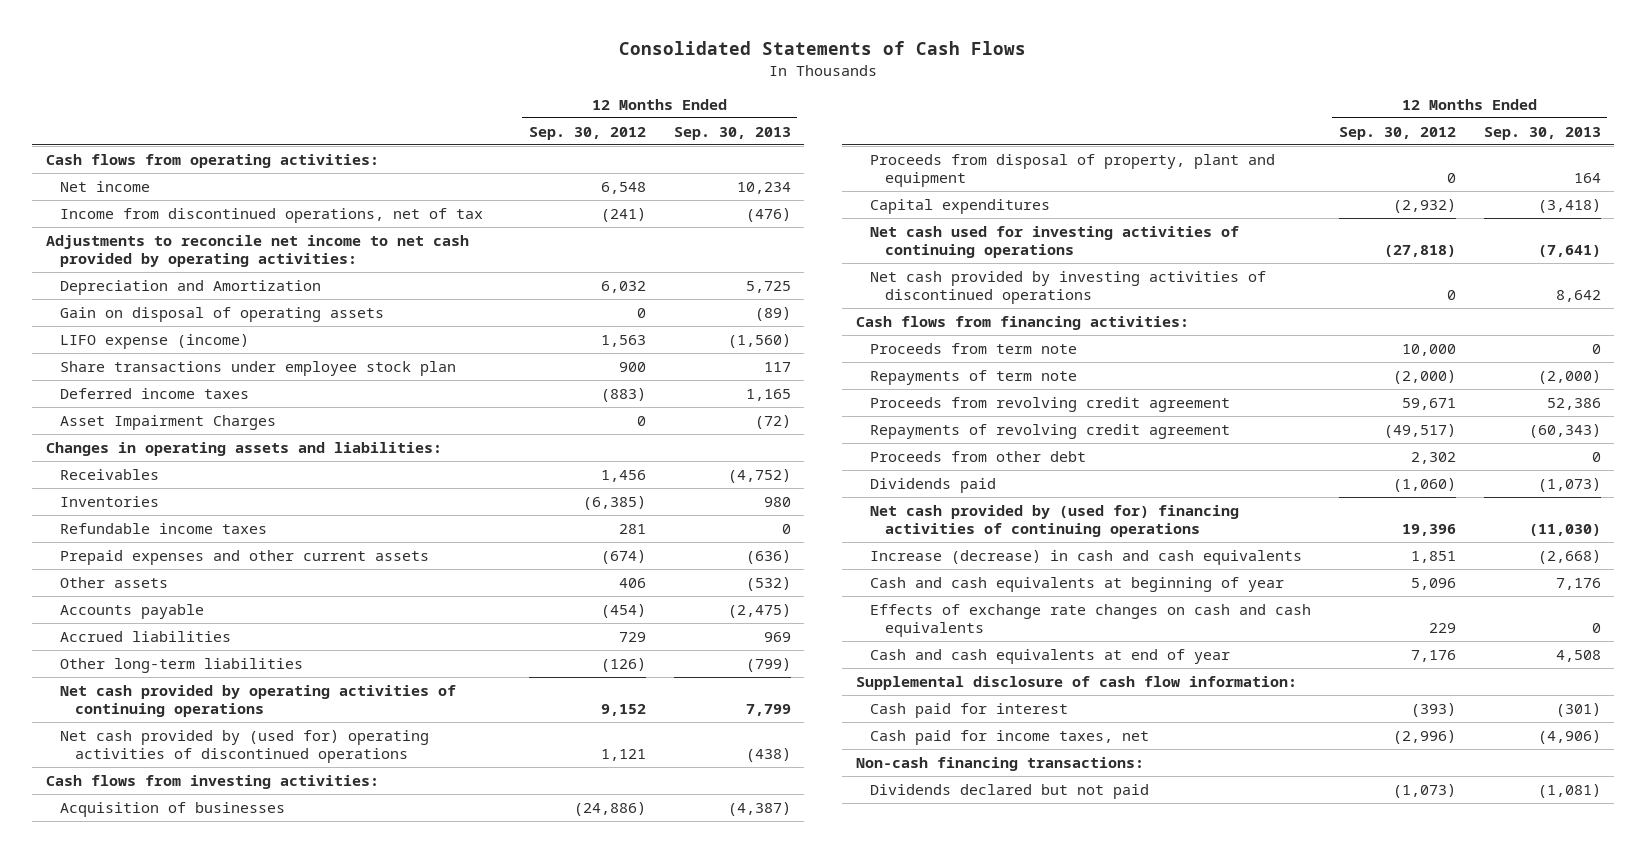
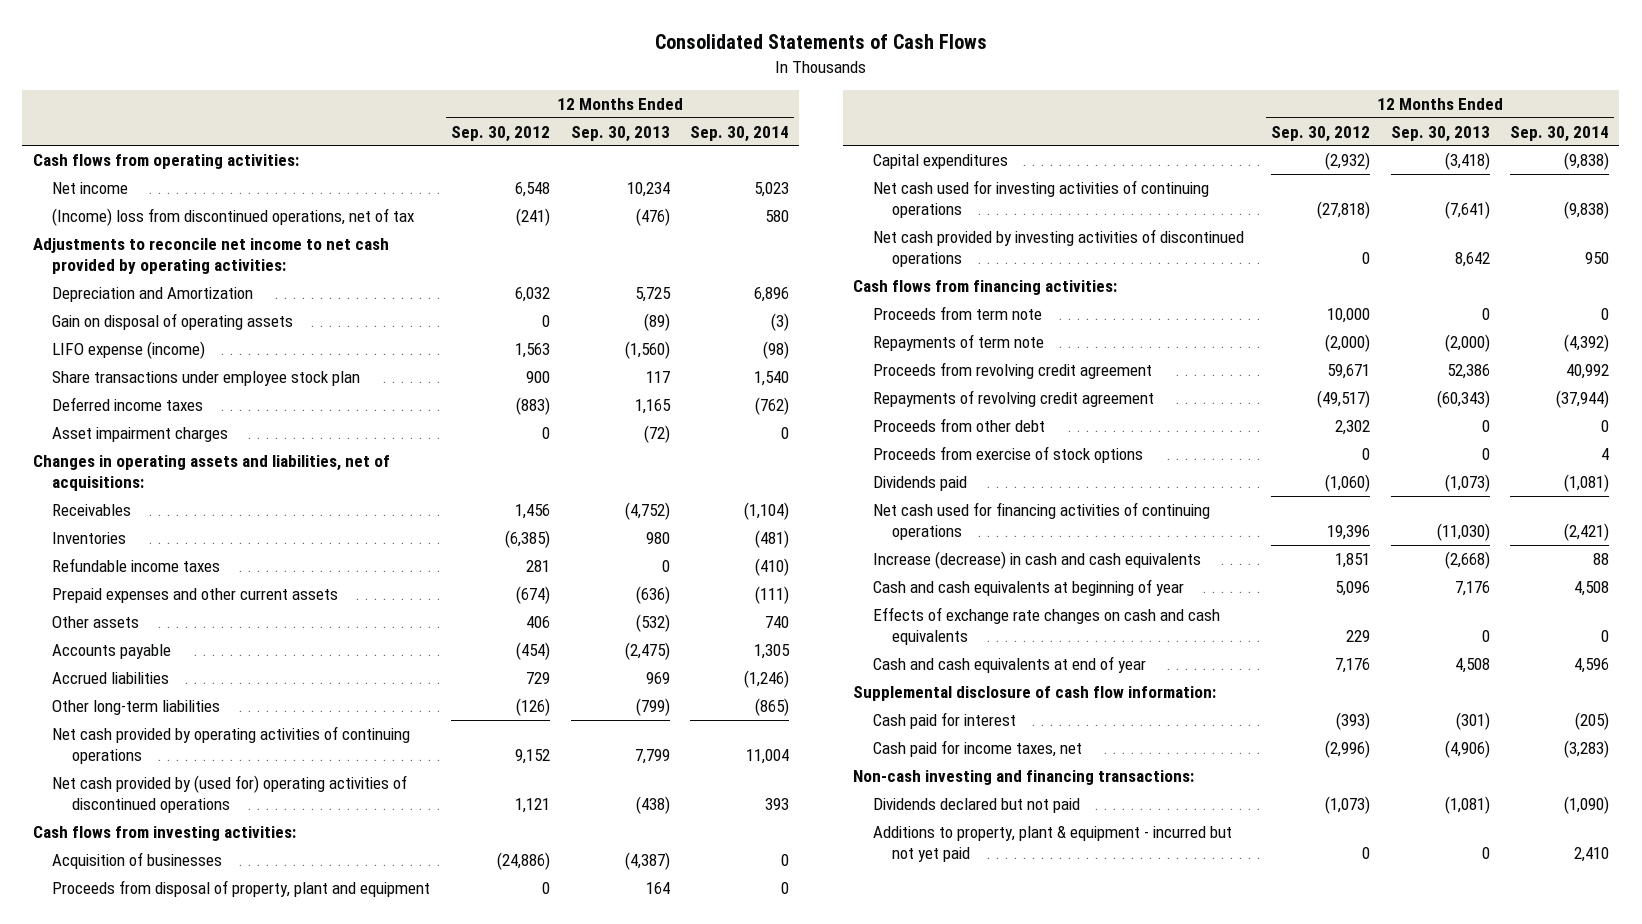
- | 12 Months Ended Sep. 30, 2012 | 12 Months Ended Sep. 30, 2013
+ | 12 Months Ended Sep. 30, 2012 | 12 Months Ended Sep. 30, 2013 | 12 Months Ended Sep. 30, 2014
- Income from discontinued operations, net of tax | (241) | (476)
+ (Income) loss from discontinued operations, net of tax | (241) | (476) | 580
- Asset Impairment Charges | 0 | (72)
- Changes in operating assets and liabilities:
+ Asset impairment charges | 0 | (72) | 0
+ Changes in operating assets and liabilities, net of acquisitions:
+ Proceeds from exercise of stock options | 0 | 0 | 4
- Net cash provided by (used for) financing activities of continuing operations | 19,396 | (11,030)
+ Net cash used for financing activities of continuing operations | 19,396 | (11,030) | (2,421)
- Non-cash financing transactions:
+ Non-cash investing and financing transactions:
+ Additions to property, plant & equipment - incurred but not yet paid | 0 | 0 | 2,410

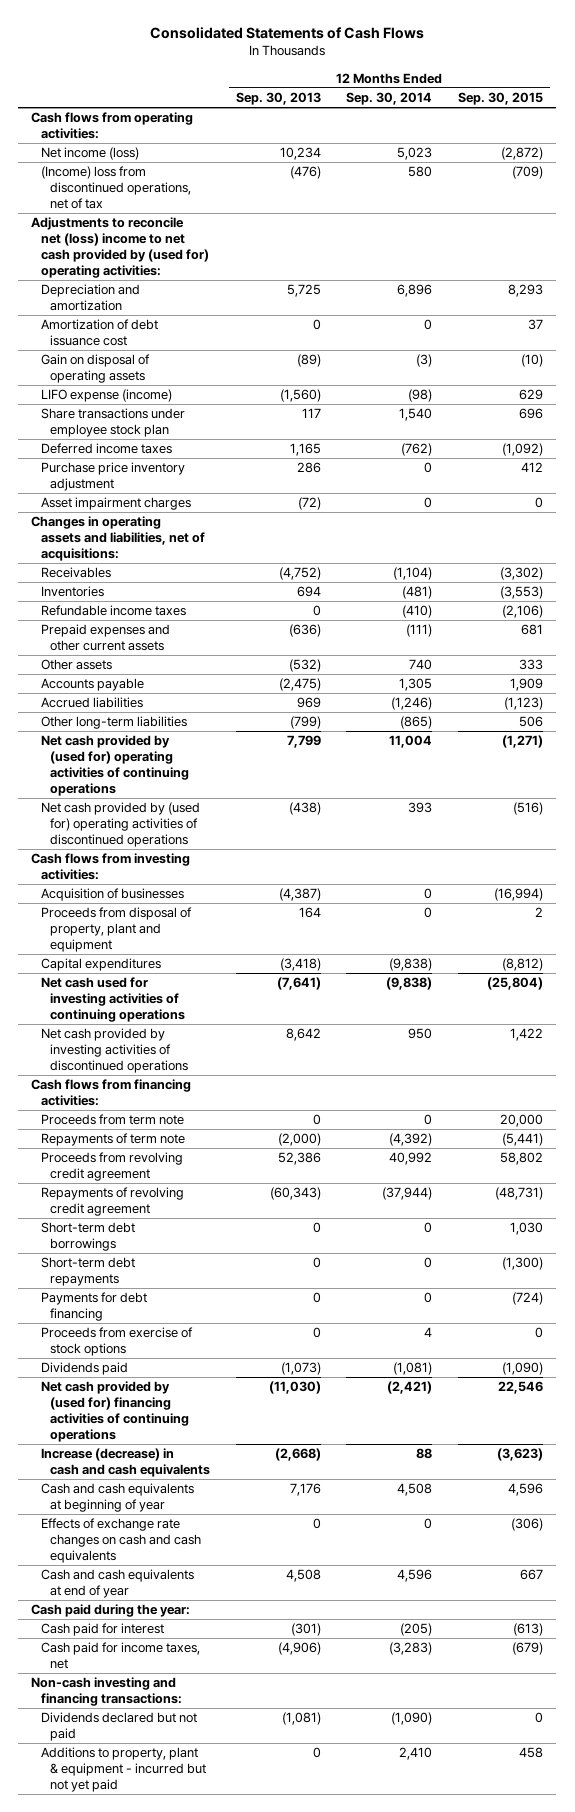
- | 12 Months Ended Sep. 30, 2012 | 12 Months Ended Sep. 30, 2013 | 12 Months Ended Sep. 30, 2014
+ | 12 Months Ended Sep. 30, 2013 | 12 Months Ended Sep. 30, 2014 | 12 Months Ended Sep. 30, 2015
- Net income | 6,548 | 10,234 | 5,023
+ Net income (loss) | 10,234 | 5,023 | (2,872)
- Adjustments to reconcile net income to net cash provided by operating activities:
- Depreciation and Amortization | 6,032 | 5,725 | 6,896
+ Adjustments to reconcile net (loss) income to net cash provided by (used for) operating activities:
+ Depreciation and amortization | 5,725 | 6,896 | 8,293
+ Amortization of debt issuance cost | 0 | 0 | 37
+ Purchase price inventory adjustment | 286 | 0 | 412
- Inventories | (6,385) | 980 | (481)
+ Inventories | 694 | (481) | (3,553)
- Net cash provided by operating activities of continuing operations | 9,152 | 7,799 | 11,004
+ Net cash provided by (used for) operating activities of continuing operations | 7,799 | 11,004 | (1,271)
- Proceeds from other debt | 2,302 | 0 | 0
+ Short-term debt borrowings | 0 | 0 | 1,030
+ Short-term debt repayments | 0 | 0 | (1,300)
+ Payments for debt financing | 0 | 0 | (724)
- Net cash used for financing activities of continuing operations | 19,396 | (11,030) | (2,421)
+ Net cash provided by (used for) financing activities of continuing operations | (11,030) | (2,421) | 22,546
- Supplemental disclosure of cash flow information:
+ Cash paid during the year:

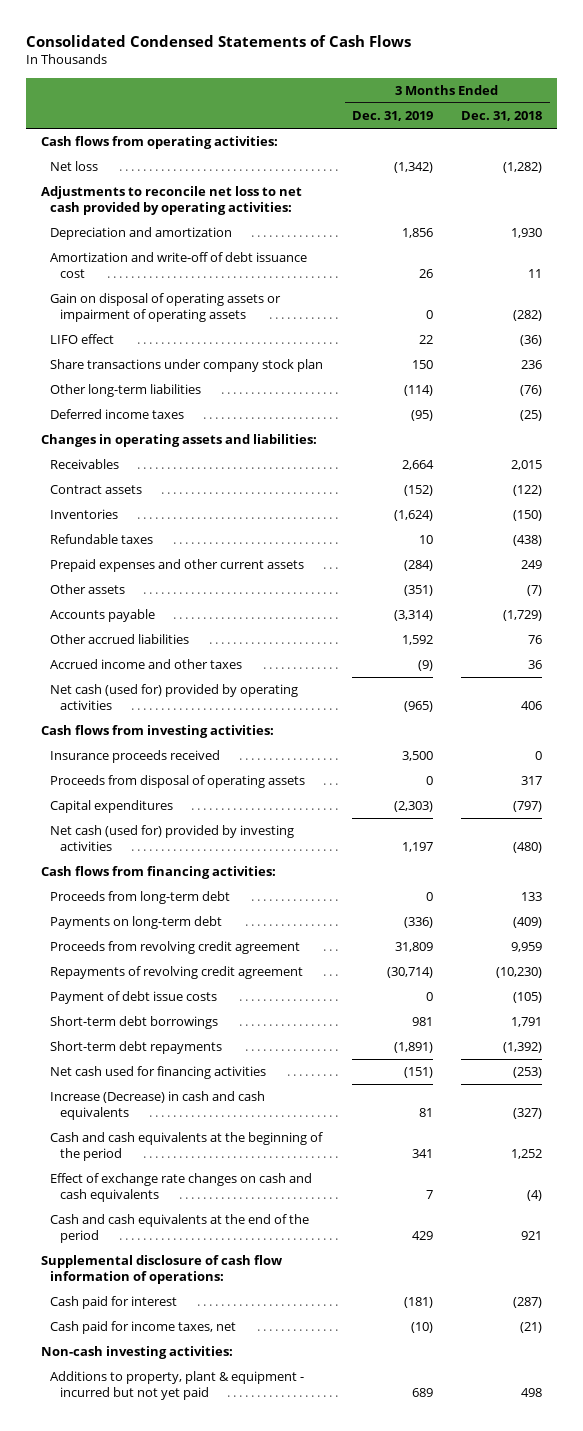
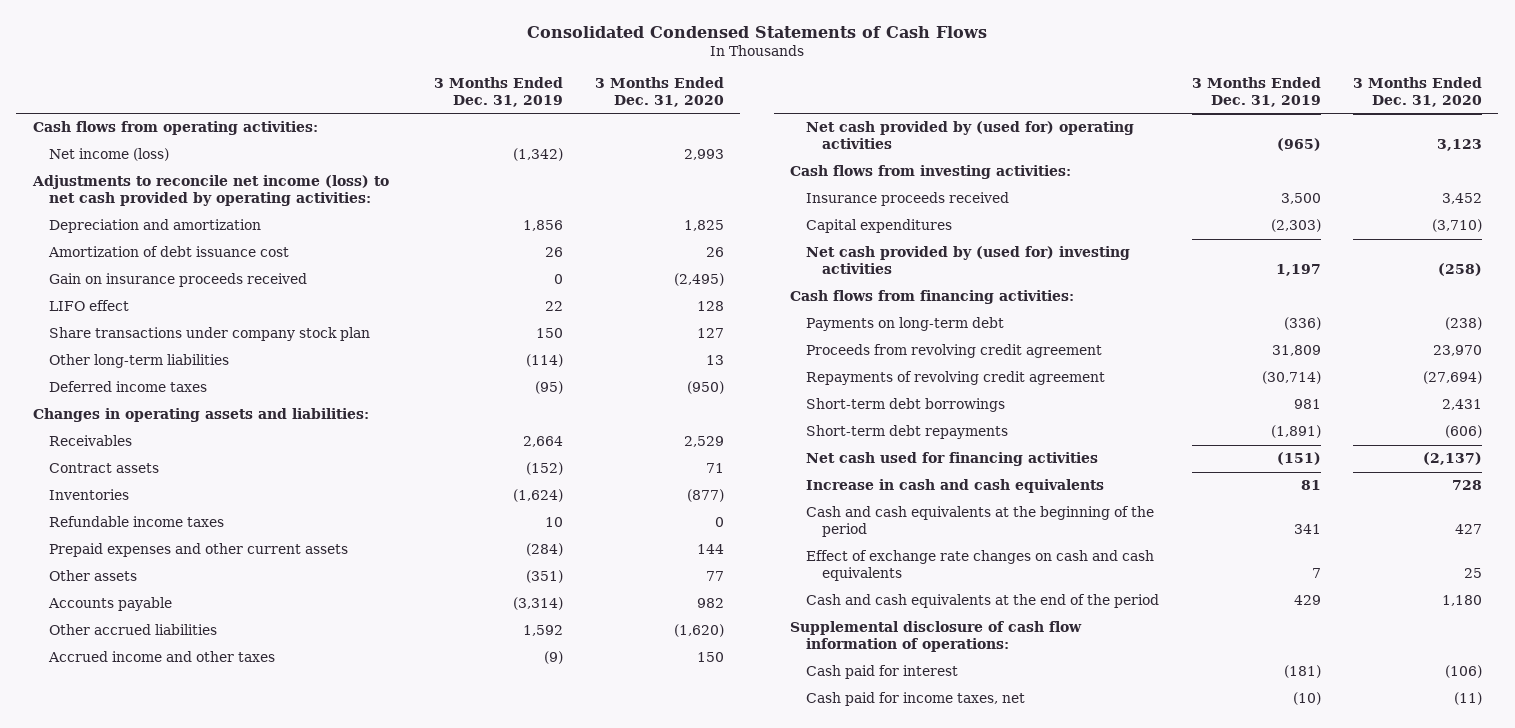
- | 3 Months Ended Dec. 31, 2019 | 3 Months Ended Dec. 31, 2018
+ | 3 Months Ended Dec. 31, 2019 | 3 Months Ended Dec. 31, 2020
- Net loss | (1,342) | (1,282)
- Adjustments to reconcile net loss to net cash provided by operating activities:
+ Net income (loss) | (1,342) | 2,993
+ Adjustments to reconcile net income (loss) to net cash provided by operating activities:
- Amortization and write-off of debt issuance cost | 26 | 11
- Gain on disposal of operating assets or impairment of operating assets | 0 | (282)
+ Amortization of debt issuance cost | 26 | 26
+ Gain on insurance proceeds received | 0 | (2,495)
- Refundable taxes | 10 | (438)
+ Refundable income taxes | 10 | 0
- Net cash (used for) provided by operating activities | (965) | 406
+ Net cash provided by (used for) operating activities | (965) | 3,123
- Proceeds from disposal of operating assets | 0 | 317
- Net cash (used for) provided by investing activities | 1,197 | (480)
+ Net cash provided by (used for) investing activities | 1,197 | (258)
- Proceeds from long-term debt | 0 | 133
- Payment of debt issue costs | 0 | (105)
- Increase (Decrease) in cash and cash equivalents | 81 | (327)
+ Increase in cash and cash equivalents | 81 | 728
- Non-cash investing activities:
- Additions to property, plant & equipment - incurred but not yet paid | 689 | 498

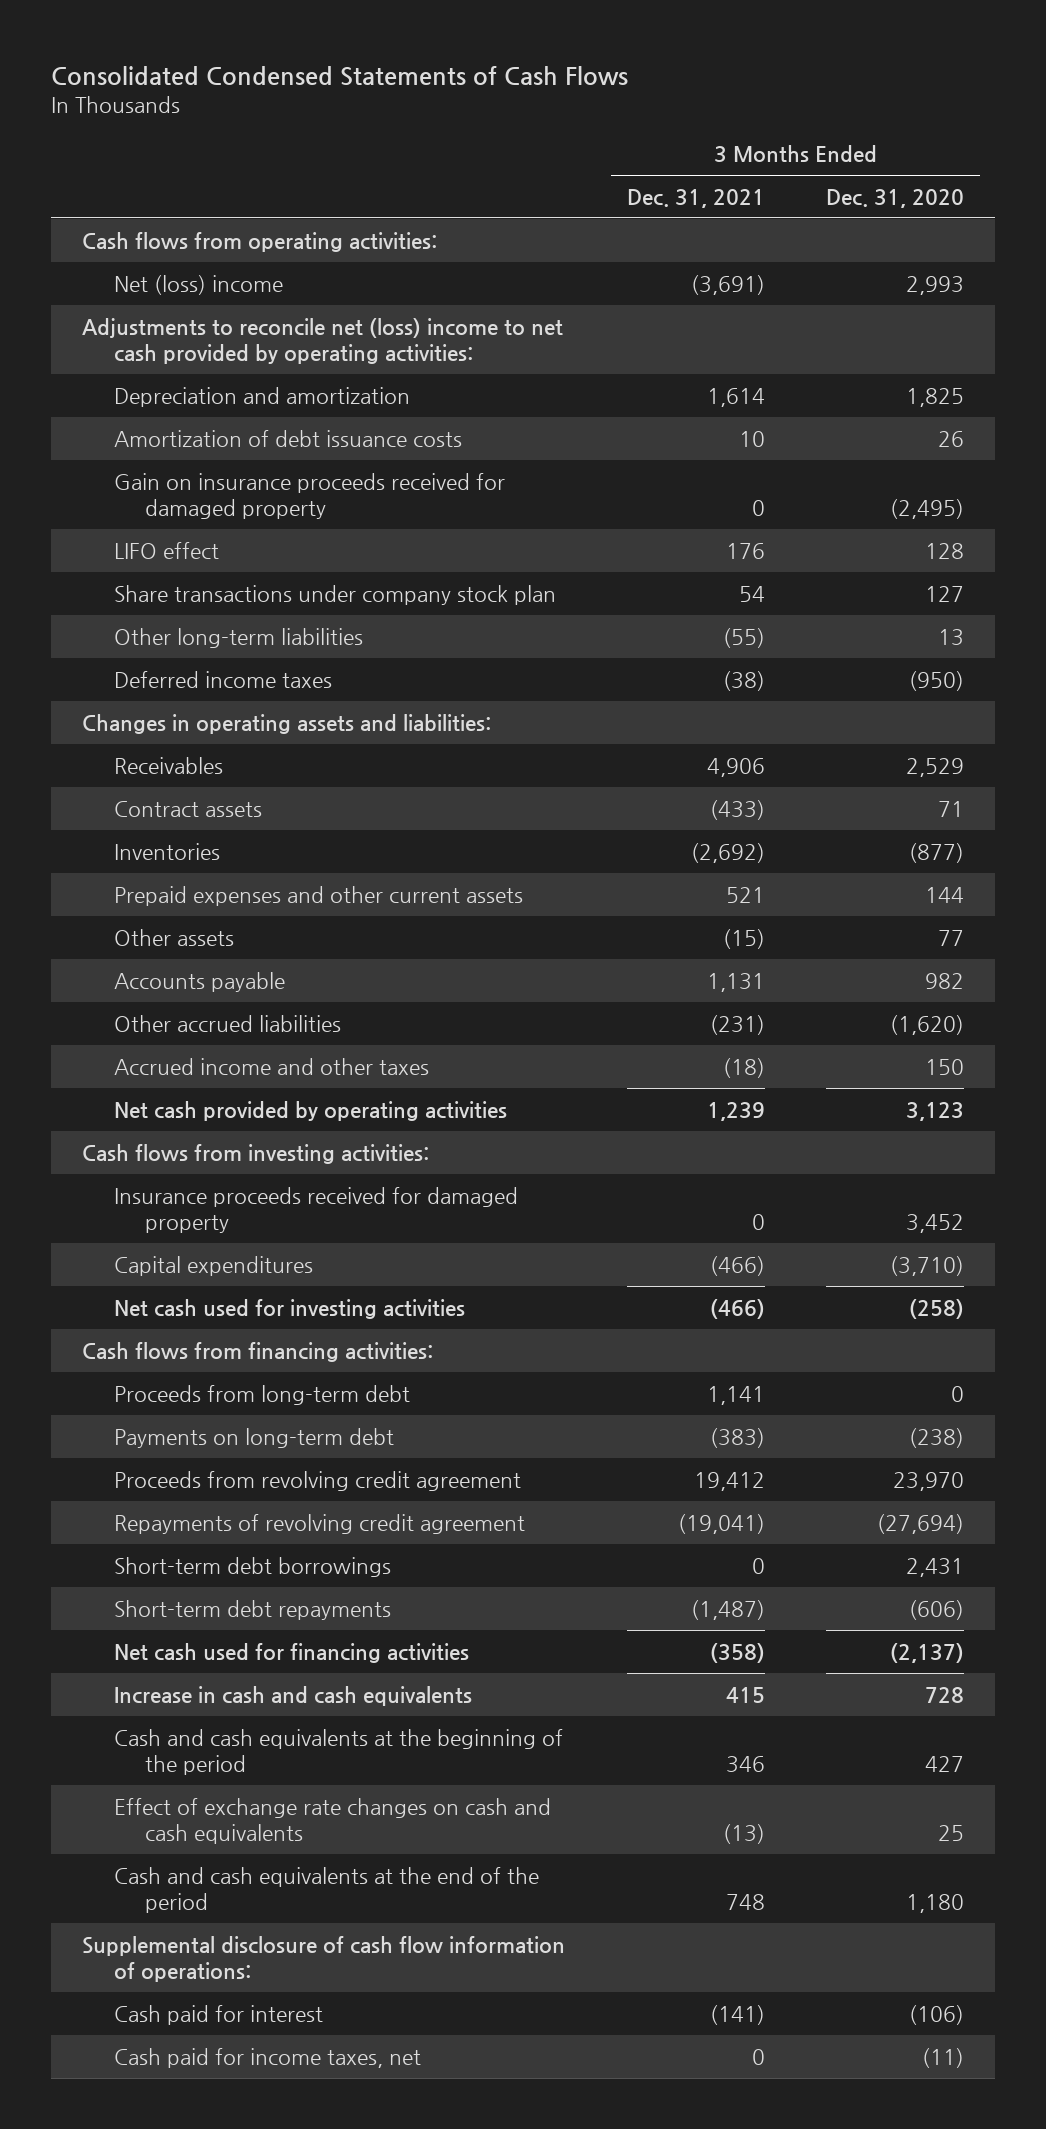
- | 3 Months Ended Dec. 31, 2019 | 3 Months Ended Dec. 31, 2020
+ | 3 Months Ended Dec. 31, 2021 | 3 Months Ended Dec. 31, 2020
- Net income (loss) | (1,342) | 2,993
- Adjustments to reconcile net income (loss) to net cash provided by operating activities:
+ Net (loss) income | (3,691) | 2,993
+ Adjustments to reconcile net (loss) income to net cash provided by operating activities:
- Amortization of debt issuance cost | 26 | 26
- Gain on insurance proceeds received | 0 | (2,495)
+ Amortization of debt issuance costs | 10 | 26
+ Gain on insurance proceeds received for damaged property | 0 | (2,495)
- Refundable income taxes | 10 | 0
- Net cash provided by (used for) operating activities | (965) | 3,123
+ Net cash provided by operating activities | 1,239 | 3,123
- Insurance proceeds received | 3,500 | 3,452
+ Insurance proceeds received for damaged property | 0 | 3,452
- Net cash provided by (used for) investing activities | 1,197 | (258)
+ Net cash used for investing activities | (466) | (258)
+ Proceeds from long-term debt | 1,141 | 0

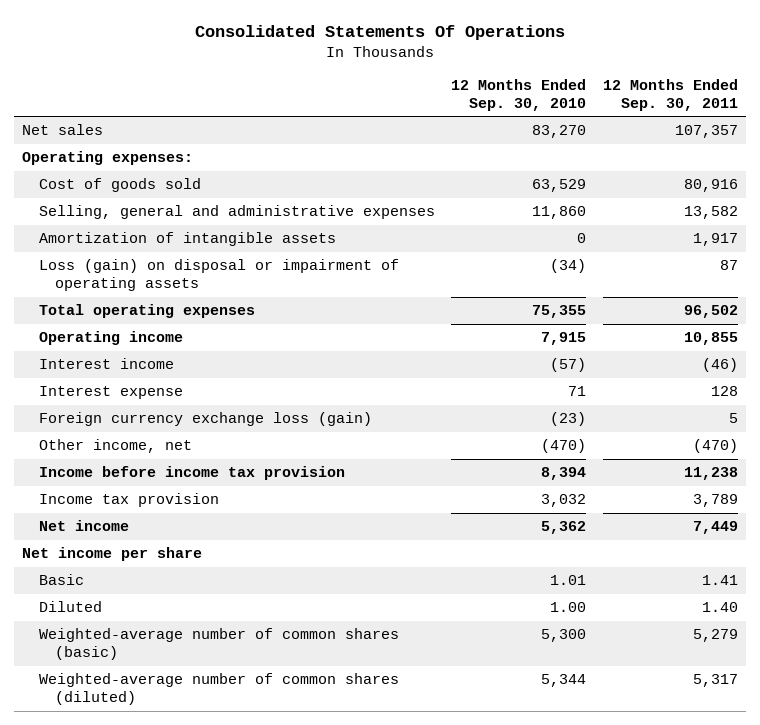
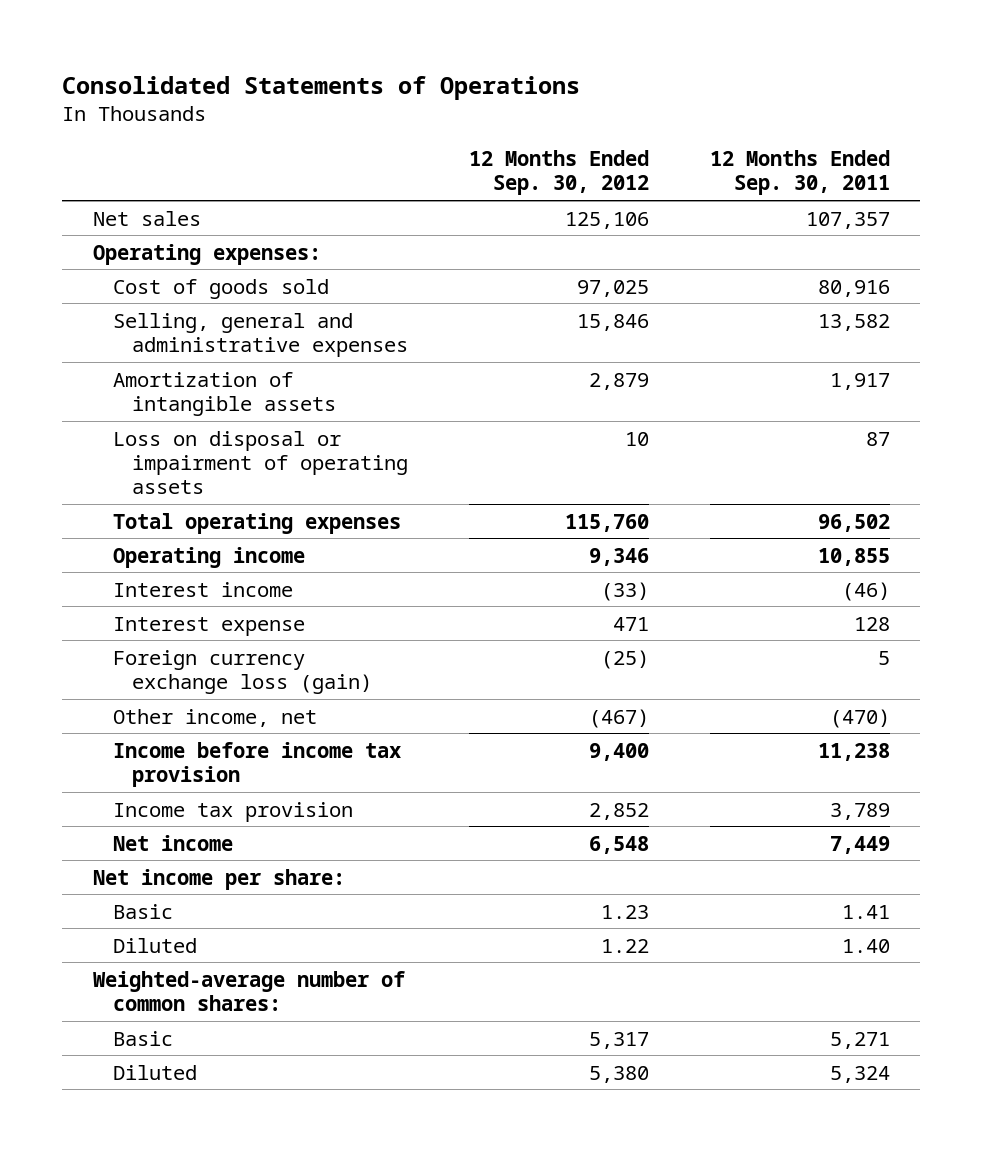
- Consolidated Statements Of Operations
+ Consolidated Statements of Operations
- | 12 Months Ended Sep. 30, 2010 | 12 Months Ended Sep. 30, 2011
+ | 12 Months Ended Sep. 30, 2012 | 12 Months Ended Sep. 30, 2011
- Loss (gain) on disposal or impairment of operating assets | (34) | 87
+ Loss on disposal or impairment of operating assets | 10 | 87
- Net income per share
+ Net income per share:
- Weighted-average number of common shares (basic) | 5,300 | 5,279
- Weighted-average number of common shares (diluted) | 5,344 | 5,317
+ Weighted-average number of common shares:
+ Basic | 5,317 | 5,271
+ Diluted | 5,380 | 5,324

